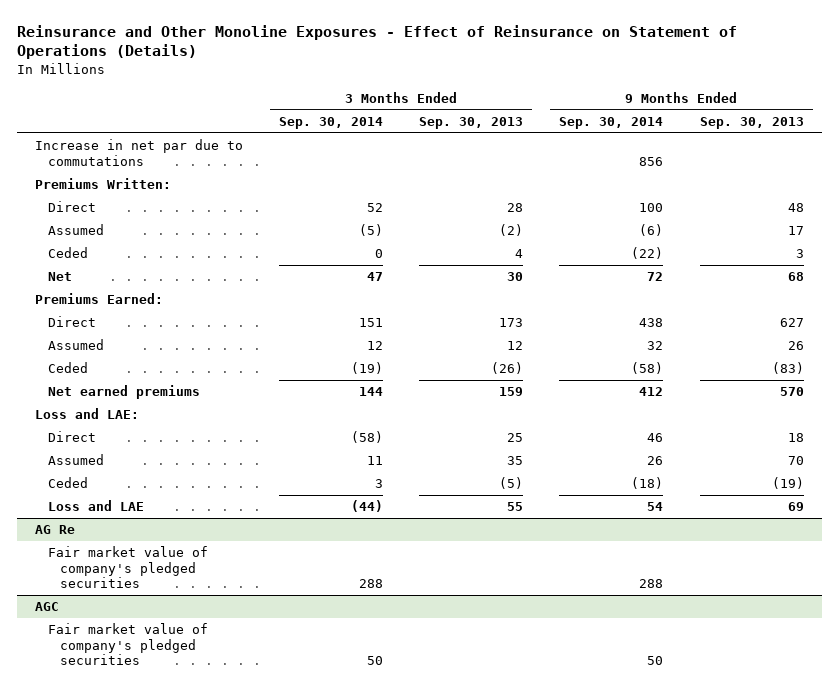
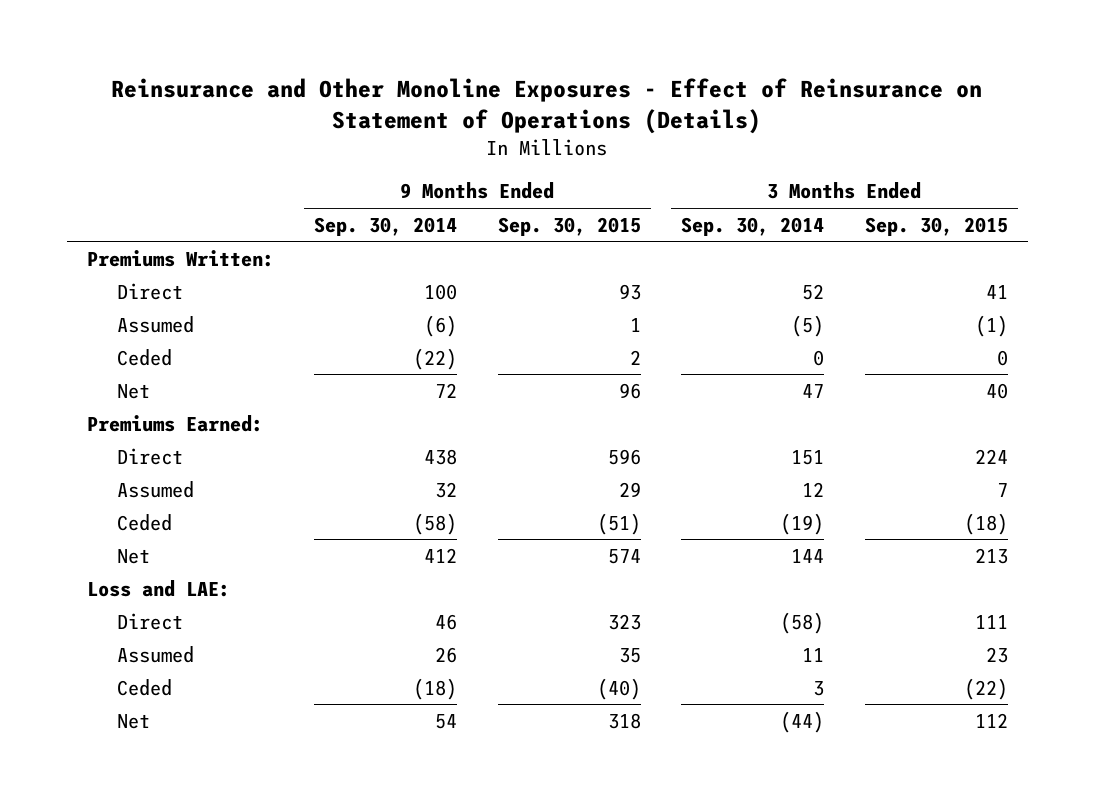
- | 3 Months Ended Sep. 30, 2014 | 3 Months Ended Sep. 30, 2013 | 9 Months Ended Sep. 30, 2014 | 9 Months Ended Sep. 30, 2013
+ | 9 Months Ended Sep. 30, 2014 | 9 Months Ended Sep. 30, 2015 | 3 Months Ended Sep. 30, 2014 | 3 Months Ended Sep. 30, 2015
- Increase in net par due to commutations | | | 856 |
- Net earned premiums | 144 | 159 | 412 | 570
+ Net | 412 | 574 | 144 | 213
- Loss and LAE | (44) | 55 | 54 | 69
- AG Re
- Fair market value of company's pledged securities | 288 | | 288 |
- AGC
- Fair market value of company's pledged securities | 50 | | 50 |
+ Net | 54 | 318 | (44) | 112

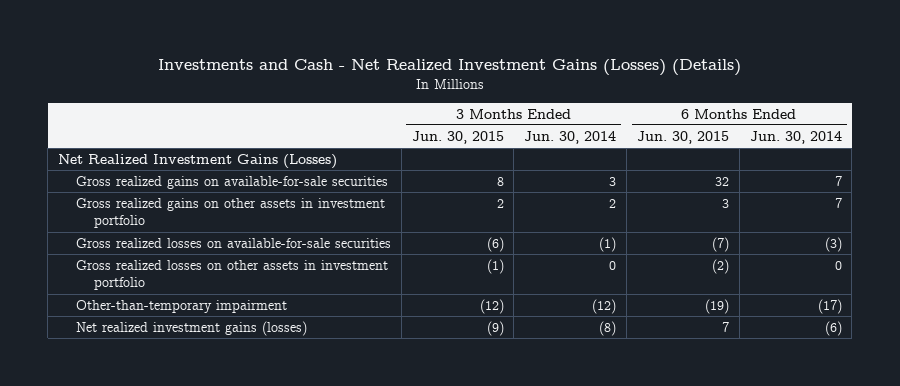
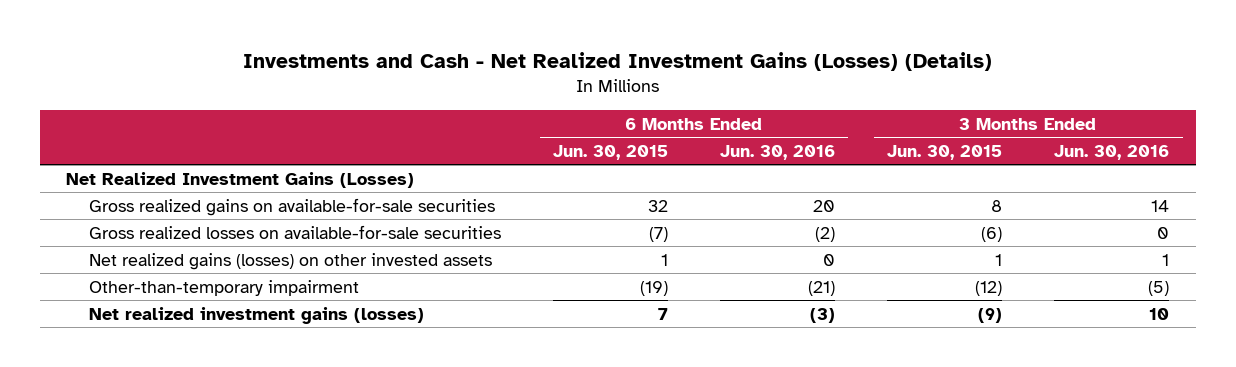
- | 3 Months Ended Jun. 30, 2015 | 3 Months Ended Jun. 30, 2014 | 6 Months Ended Jun. 30, 2015 | 6 Months Ended Jun. 30, 2014
+ | 6 Months Ended Jun. 30, 2015 | 6 Months Ended Jun. 30, 2016 | 3 Months Ended Jun. 30, 2015 | 3 Months Ended Jun. 30, 2016
- Gross realized gains on other assets in investment portfolio | 2 | 2 | 3 | 7
- Gross realized losses on other assets in investment portfolio | (1) | 0 | (2) | 0
+ Net realized gains (losses) on other invested assets | 1 | 0 | 1 | 1

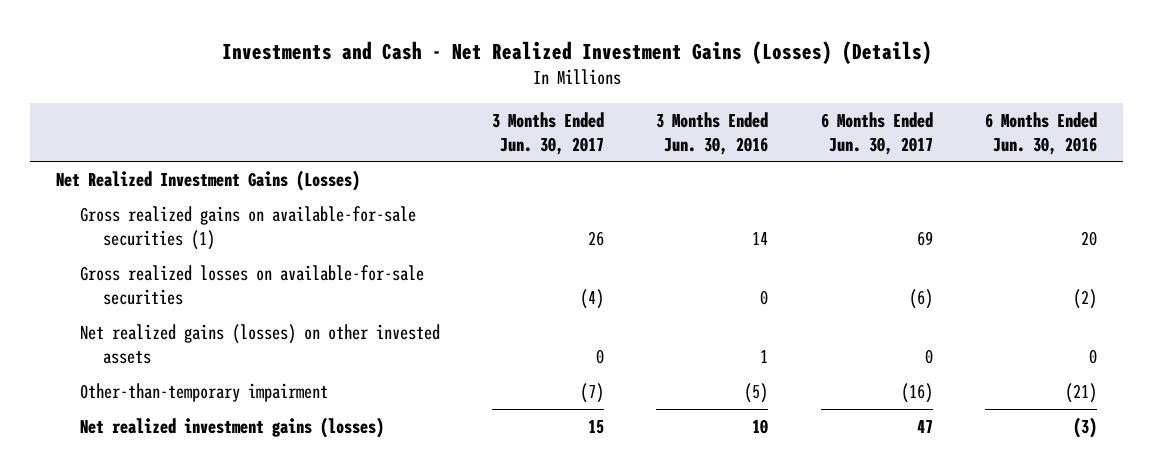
- | 6 Months Ended Jun. 30, 2015 | 6 Months Ended Jun. 30, 2016 | 3 Months Ended Jun. 30, 2015 | 3 Months Ended Jun. 30, 2016
+ | 3 Months Ended Jun. 30, 2017 | 3 Months Ended Jun. 30, 2016 | 6 Months Ended Jun. 30, 2017 | 6 Months Ended Jun. 30, 2016
- Gross realized gains on available-for-sale securities | 32 | 20 | 8 | 14
+ Gross realized gains on available-for-sale securities (1) | 26 | 14 | 69 | 20

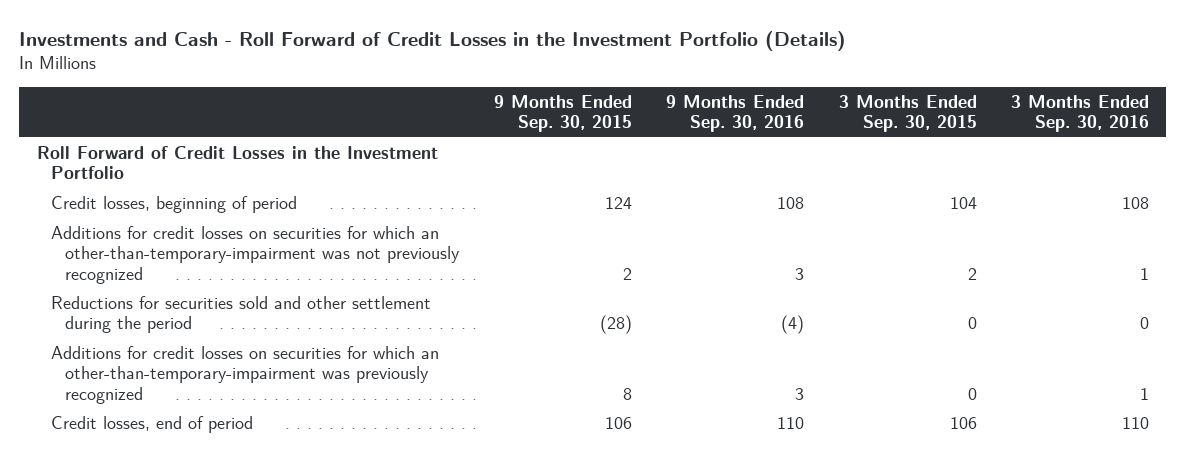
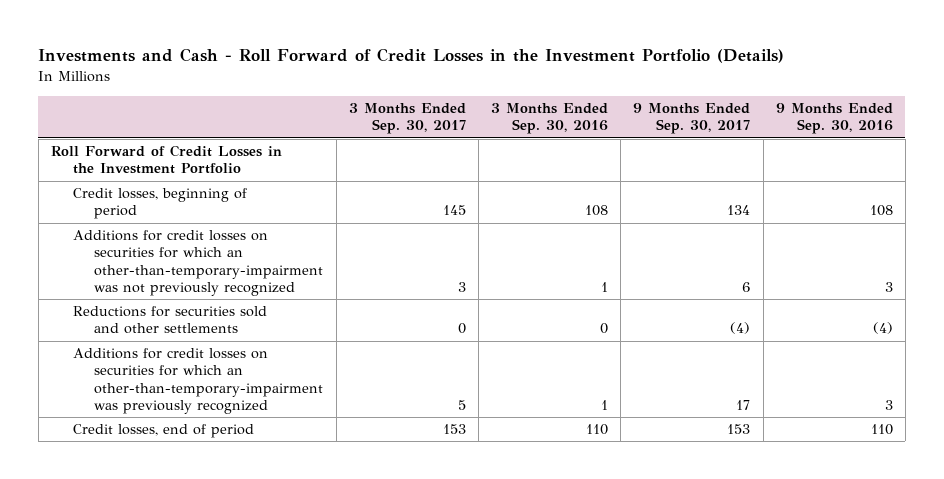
- | 9 Months Ended Sep. 30, 2015 | 9 Months Ended Sep. 30, 2016 | 3 Months Ended Sep. 30, 2015 | 3 Months Ended Sep. 30, 2016
+ | 3 Months Ended Sep. 30, 2017 | 3 Months Ended Sep. 30, 2016 | 9 Months Ended Sep. 30, 2017 | 9 Months Ended Sep. 30, 2016
- Reductions for securities sold and other settlement during the period | (28) | (4) | 0 | 0
+ Reductions for securities sold and other settlements | 0 | 0 | (4) | (4)

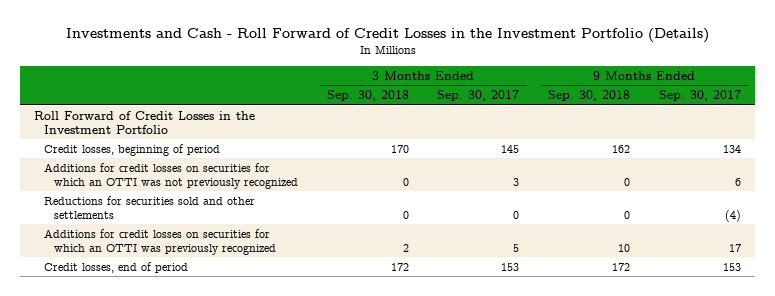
- | 3 Months Ended Sep. 30, 2017 | 3 Months Ended Sep. 30, 2016 | 9 Months Ended Sep. 30, 2017 | 9 Months Ended Sep. 30, 2016
+ | 3 Months Ended Sep. 30, 2018 | 3 Months Ended Sep. 30, 2017 | 9 Months Ended Sep. 30, 2018 | 9 Months Ended Sep. 30, 2017
- Additions for credit losses on securities for which an other-than-temporary-impairment was not previously recognized | 3 | 1 | 6 | 3
+ Additions for credit losses on securities for which an OTTI was not previously recognized | 0 | 3 | 0 | 6
- Additions for credit losses on securities for which an other-than-temporary-impairment was previously recognized | 5 | 1 | 17 | 3
+ Additions for credit losses on securities for which an OTTI was previously recognized | 2 | 5 | 10 | 17

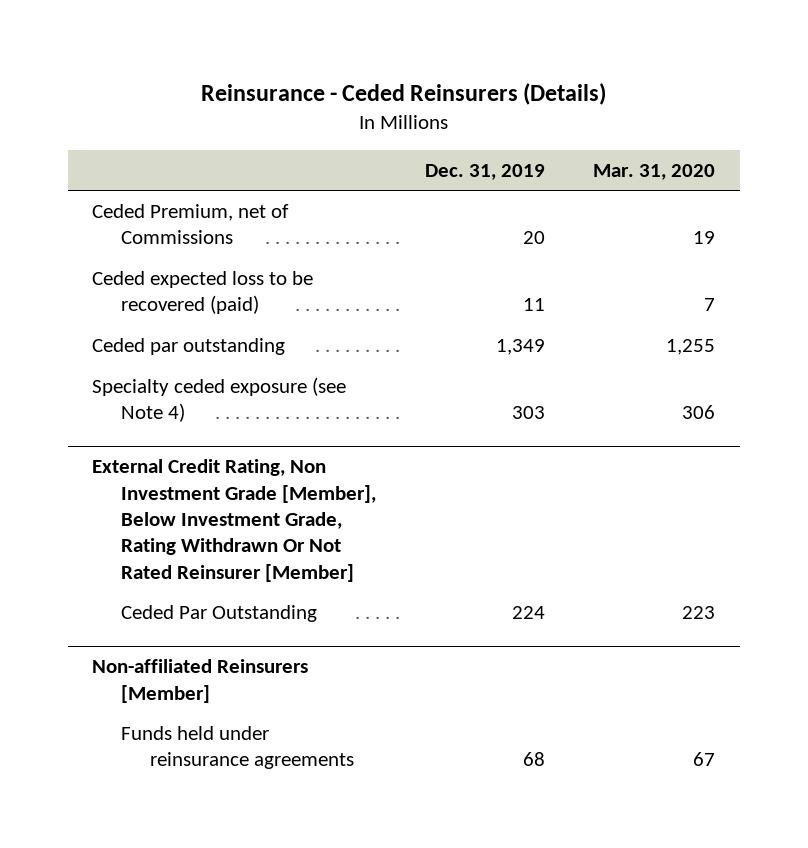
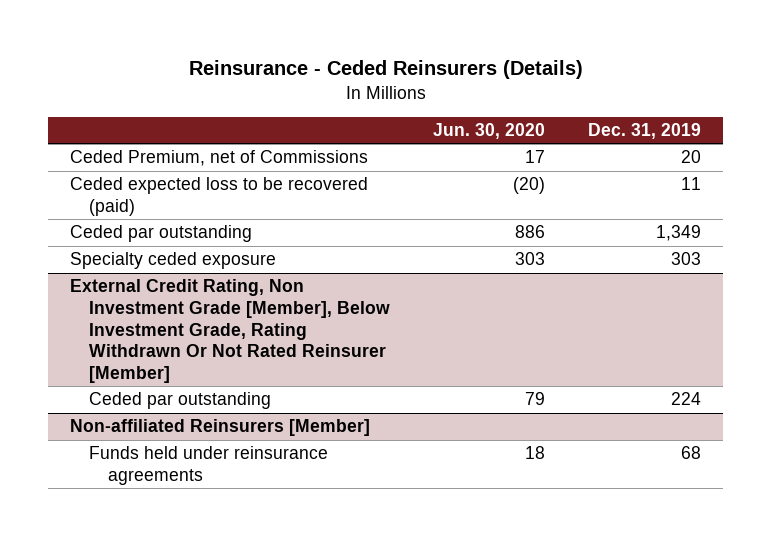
- | Dec. 31, 2019 | Mar. 31, 2020
+ | Jun. 30, 2020 | Dec. 31, 2019
- Specialty ceded exposure (see Note 4) | 303 | 306
+ Specialty ceded exposure | 303 | 303
@ External Credit Rating, Non Investment Grade [Member], Below Investment Grade, Rating Withdrawn Or Not Rated Reinsurer [Member]
- Ceded Par Outstanding | 224 | 223
+ Ceded par outstanding | 79 | 224

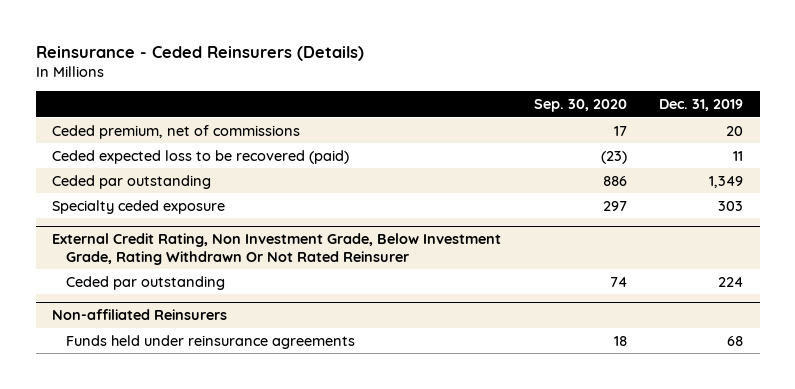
- | Jun. 30, 2020 | Dec. 31, 2019
+ | Sep. 30, 2020 | Dec. 31, 2019
- Ceded Premium, net of Commissions | 17 | 20
+ Ceded premium, net of commissions | 17 | 20
- External Credit Rating, Non Investment Grade [Member], Below Investment Grade, Rating Withdrawn Or Not Rated Reinsurer [Member]
+ External Credit Rating, Non Investment Grade, Below Investment Grade, Rating Withdrawn Or Not Rated Reinsurer
- Non-affiliated Reinsurers [Member]
+ Non-affiliated Reinsurers

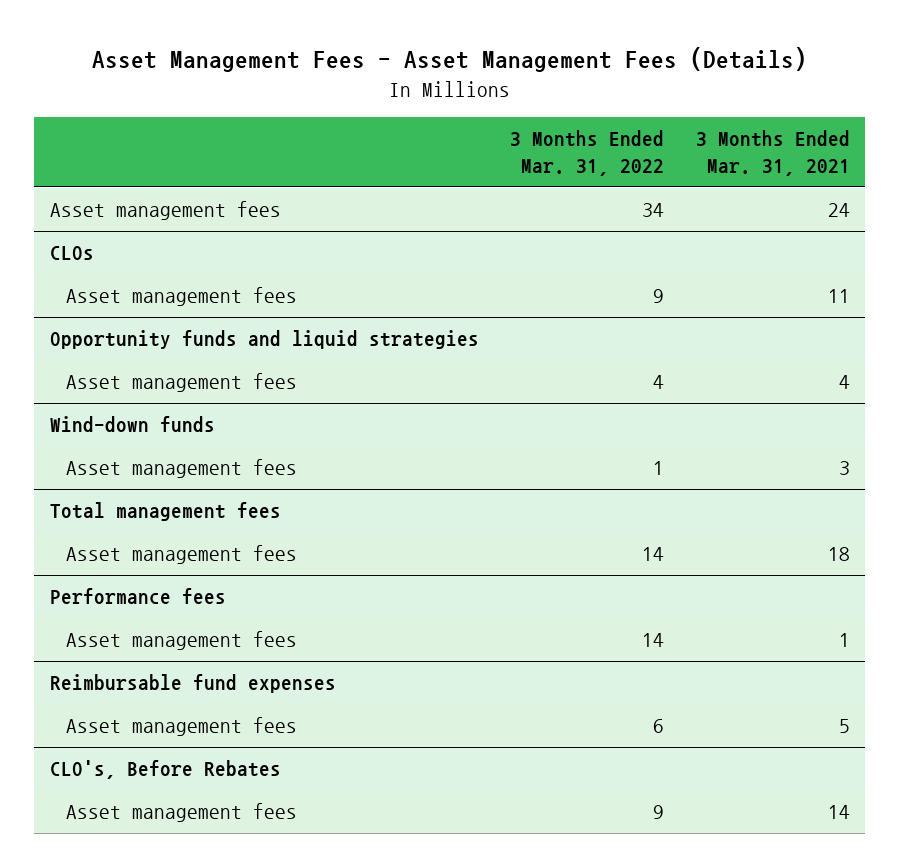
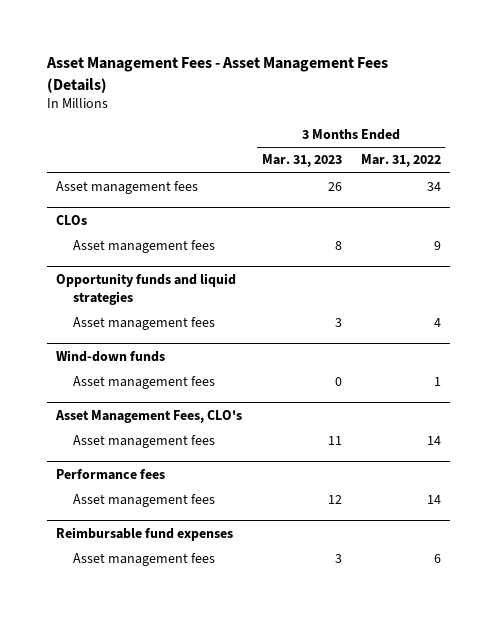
- | 3 Months Ended Mar. 31, 2022 | 3 Months Ended Mar. 31, 2021
+ | 3 Months Ended Mar. 31, 2023 | 3 Months Ended Mar. 31, 2022
- Total management fees
+ Asset Management Fees, CLO's
- CLO's, Before Rebates
- Asset management fees | 9 | 14

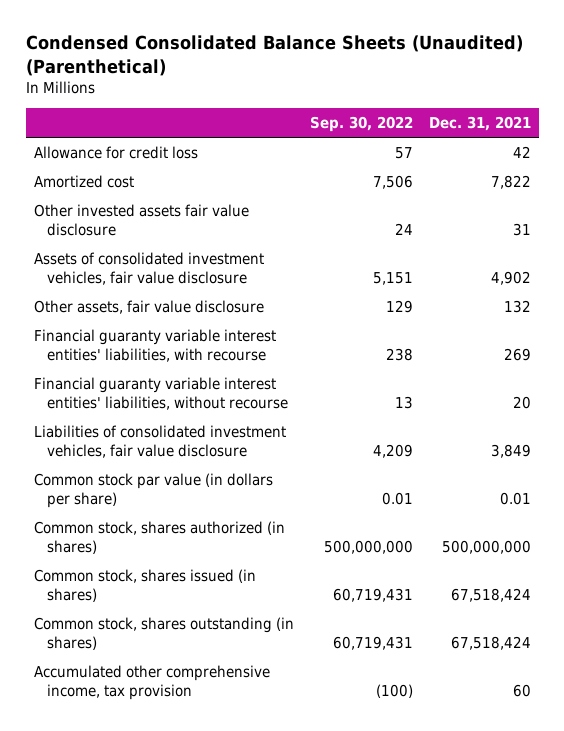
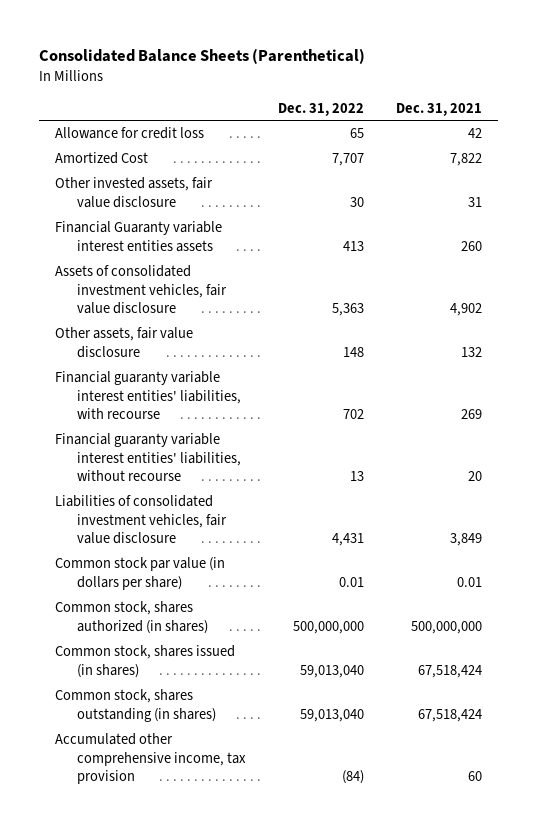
- Condensed Consolidated Balance Sheets (Unaudited) (Parenthetical)
+ Consolidated Balance Sheets (Parenthetical)
- | Sep. 30, 2022 | Dec. 31, 2021
+ | Dec. 31, 2022 | Dec. 31, 2021
- Amortized cost | 7,506 | 7,822
- Other invested assets fair value disclosure | 24 | 31
+ Amortized Cost | 7,707 | 7,822
+ Other invested assets, fair value disclosure | 30 | 31
+ Financial Guaranty variable interest entities assets | 413 | 260

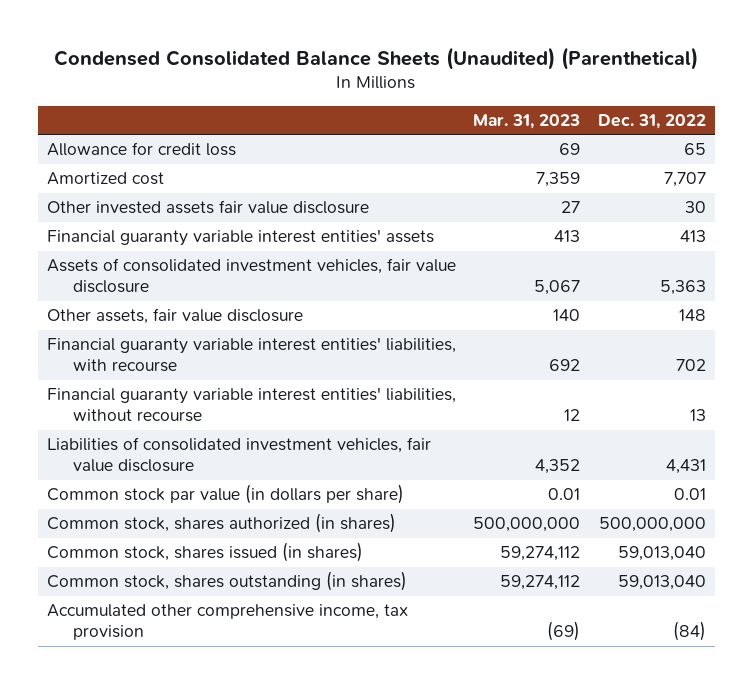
- Consolidated Balance Sheets (Parenthetical)
+ Condensed Consolidated Balance Sheets (Unaudited) (Parenthetical)
- | Dec. 31, 2022 | Dec. 31, 2021
+ | Mar. 31, 2023 | Dec. 31, 2022
- Amortized Cost | 7,707 | 7,822
- Other invested assets, fair value disclosure | 30 | 31
- Financial Guaranty variable interest entities assets | 413 | 260
+ Amortized cost | 7,359 | 7,707
+ Other invested assets fair value disclosure | 27 | 30
+ Financial guaranty variable interest entities' assets | 413 | 413

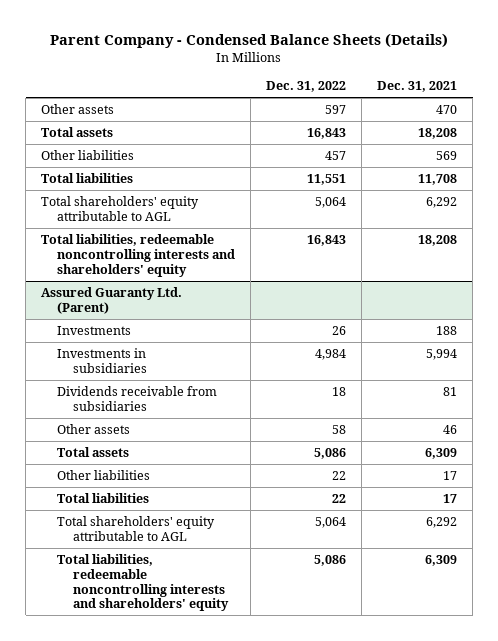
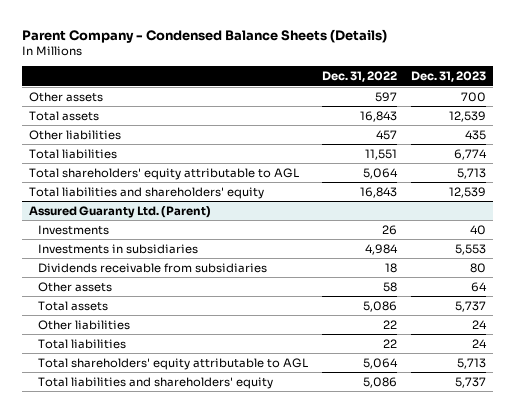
- | Dec. 31, 2022 | Dec. 31, 2021
+ | Dec. 31, 2022 | Dec. 31, 2023
- Total liabilities, redeemable noncontrolling interests and shareholders' equity | 16,843 | 18,208
+ Total liabilities and shareholders' equity | 16,843 | 12,539
@ Assured Guaranty Ltd. (Parent)
- Total liabilities, redeemable noncontrolling interests and shareholders' equity | 5,086 | 6,309
+ Total liabilities and shareholders' equity | 5,086 | 5,737

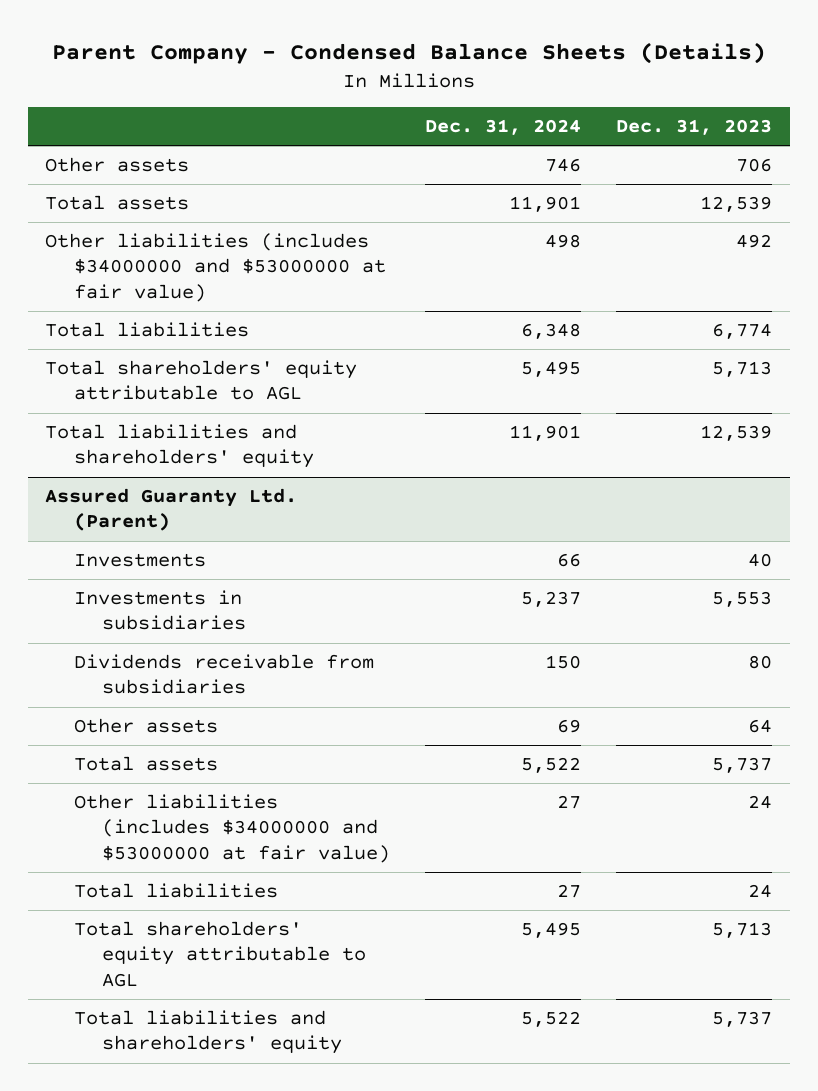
- | Dec. 31, 2022 | Dec. 31, 2023
+ | Dec. 31, 2024 | Dec. 31, 2023
- Other assets | 597 | 700
+ Other assets | 746 | 706
- Other liabilities | 457 | 435
+ Other liabilities (includes $34000000 and $53000000 at fair value) | 498 | 492
@ Assured Guaranty Ltd. (Parent)
- Other liabilities | 22 | 24
+ Other liabilities (includes $34000000 and $53000000 at fair value) | 27 | 24

